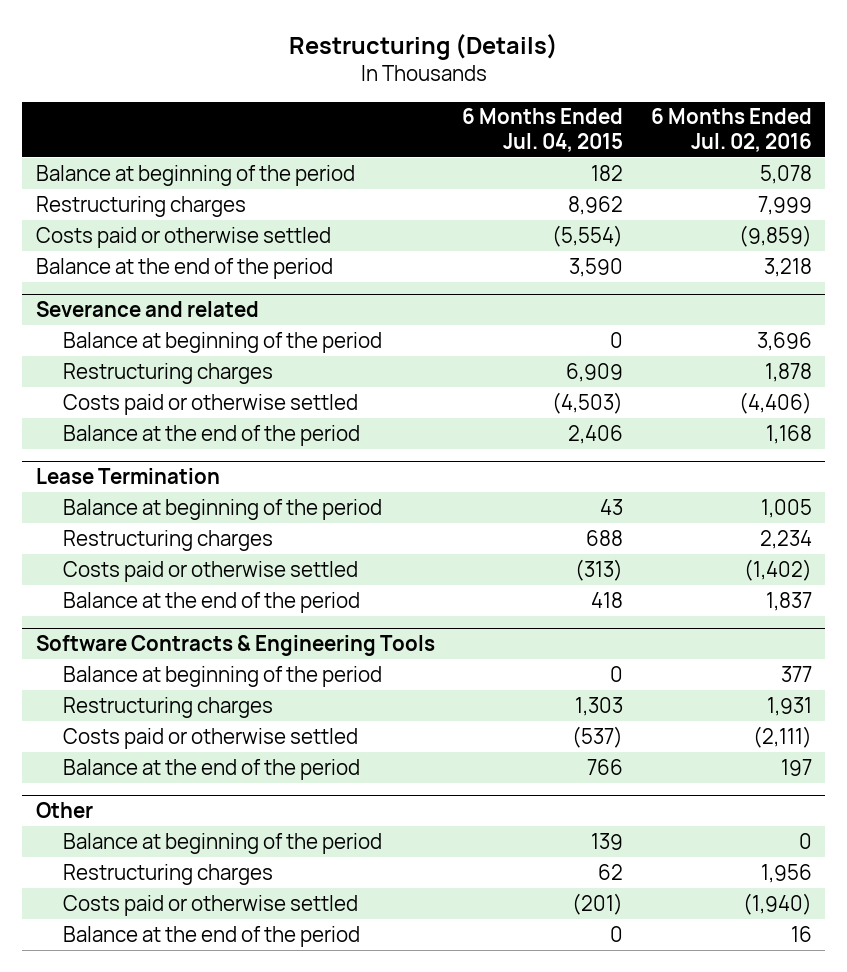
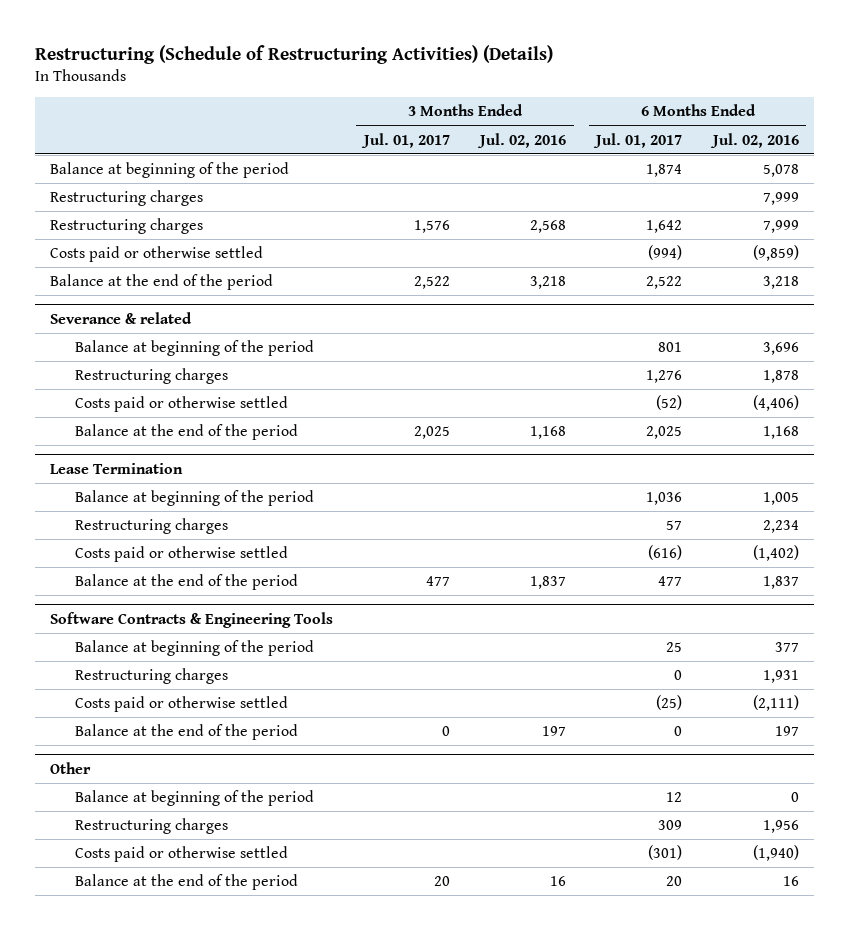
- Restructuring (Details)
+ Restructuring (Schedule of Restructuring Activities) (Details)
- | 6 Months Ended Jul. 04, 2015 | 6 Months Ended Jul. 02, 2016
+ | 3 Months Ended Jul. 01, 2017 | 3 Months Ended Jul. 02, 2016 | 6 Months Ended Jul. 01, 2017 | 6 Months Ended Jul. 02, 2016
+ Restructuring charges | 1,576 | 2,568 | 1,642 | 7,999
- Severance and related
+ Severance & related

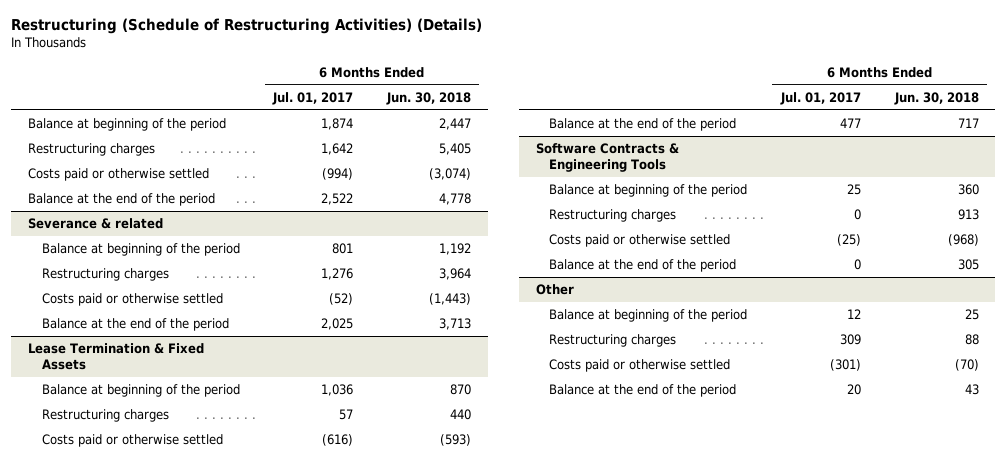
- | 3 Months Ended Jul. 01, 2017 | 3 Months Ended Jul. 02, 2016 | 6 Months Ended Jul. 01, 2017 | 6 Months Ended Jul. 02, 2016
+ | 6 Months Ended Jul. 01, 2017 | 6 Months Ended Jun. 30, 2018
- Restructuring charges | | | | 7,999
- Lease Termination
+ Lease Termination & Fixed Assets

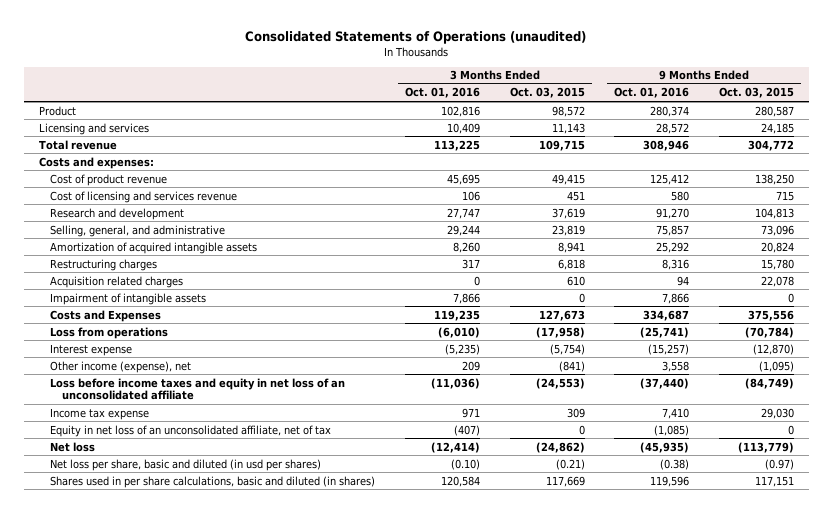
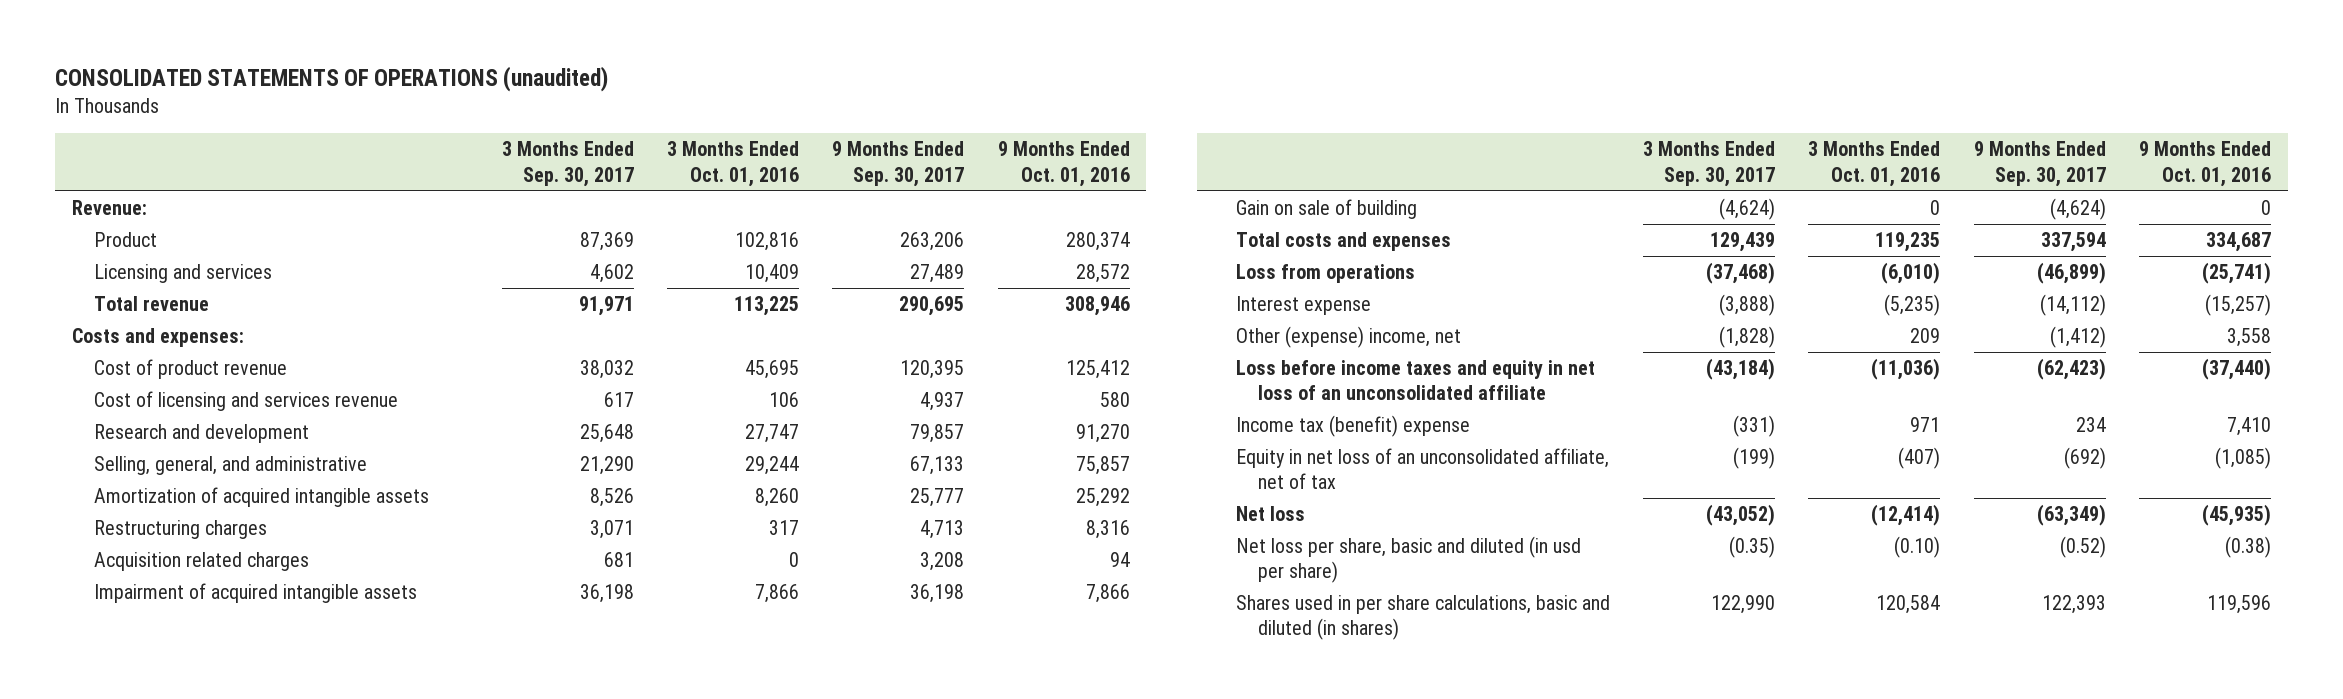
- Consolidated Statements of Operations (unaudited)
+ CONSOLIDATED STATEMENTS OF OPERATIONS (unaudited)
- | 3 Months Ended Oct. 01, 2016 | 3 Months Ended Oct. 03, 2015 | 9 Months Ended Oct. 01, 2016 | 9 Months Ended Oct. 03, 2015
+ | 3 Months Ended Sep. 30, 2017 | 3 Months Ended Oct. 01, 2016 | 9 Months Ended Sep. 30, 2017 | 9 Months Ended Oct. 01, 2016
+ Revenue:
- Impairment of intangible assets | 7,866 | 0 | 7,866 | 0
- Costs and Expenses | 119,235 | 127,673 | 334,687 | 375,556
+ Impairment of acquired intangible assets | 36,198 | 7,866 | 36,198 | 7,866
+ Gain on sale of building | (4,624) | 0 | (4,624) | 0
+ Total costs and expenses | 129,439 | 119,235 | 337,594 | 334,687
- Other income (expense), net | 209 | (841) | 3,558 | (1,095)
+ Other (expense) income, net | (1,828) | 209 | (1,412) | 3,558
- Income tax expense | 971 | 309 | 7,410 | 29,030
+ Income tax (benefit) expense | (331) | 971 | 234 | 7,410
- Net loss per share, basic and diluted (in usd per shares) | (0.10) | (0.21) | (0.38) | (0.97)
+ Net loss per share, basic and diluted (in usd per share) | (0.35) | (0.10) | (0.52) | (0.38)

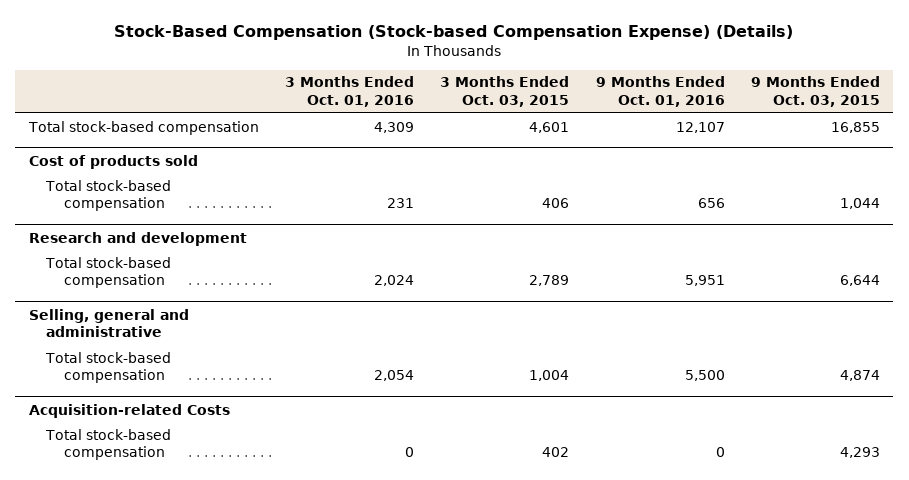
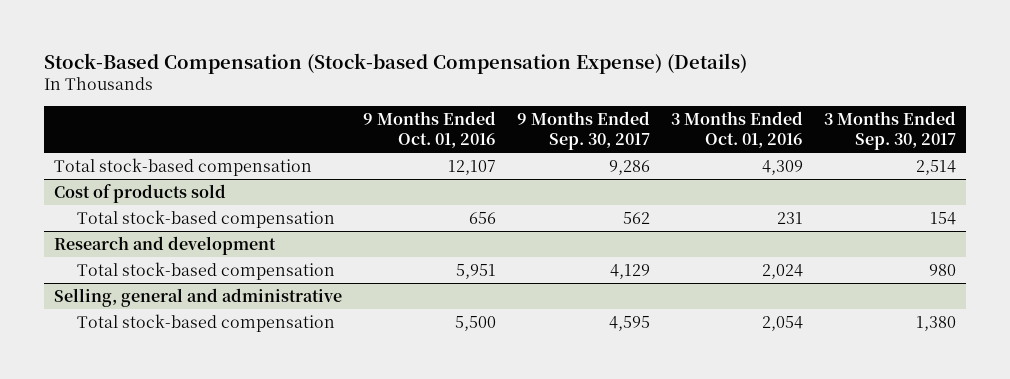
- | 3 Months Ended Oct. 01, 2016 | 3 Months Ended Oct. 03, 2015 | 9 Months Ended Oct. 01, 2016 | 9 Months Ended Oct. 03, 2015
+ | 9 Months Ended Oct. 01, 2016 | 9 Months Ended Sep. 30, 2017 | 3 Months Ended Oct. 01, 2016 | 3 Months Ended Sep. 30, 2017
- Acquisition-related Costs
- Total stock-based compensation | 0 | 402 | 0 | 4,293

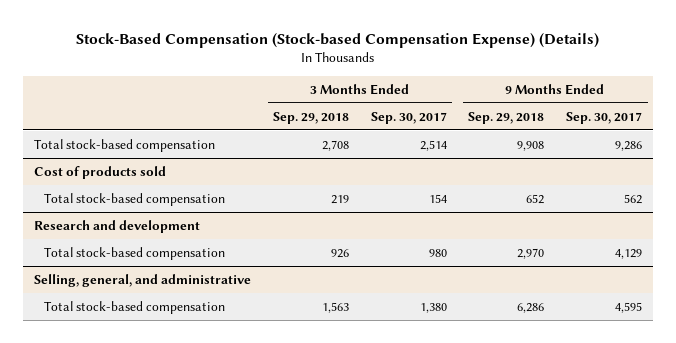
- | 9 Months Ended Oct. 01, 2016 | 9 Months Ended Sep. 30, 2017 | 3 Months Ended Oct. 01, 2016 | 3 Months Ended Sep. 30, 2017
+ | 3 Months Ended Sep. 29, 2018 | 3 Months Ended Sep. 30, 2017 | 9 Months Ended Sep. 29, 2018 | 9 Months Ended Sep. 30, 2017
- Selling, general and administrative
+ Selling, general, and administrative

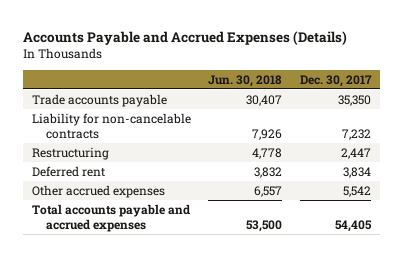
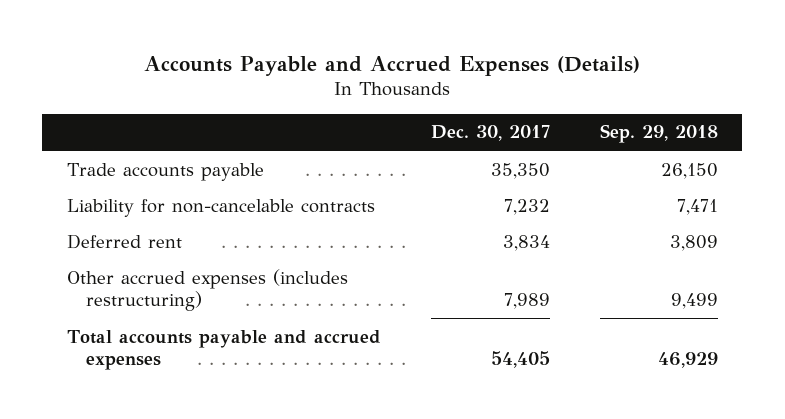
- | Jun. 30, 2018 | Dec. 30, 2017
+ | Dec. 30, 2017 | Sep. 29, 2018
- Restructuring | 4,778 | 2,447
- Other accrued expenses | 6,557 | 5,542
+ Other accrued expenses (includes restructuring) | 7,989 | 9,499

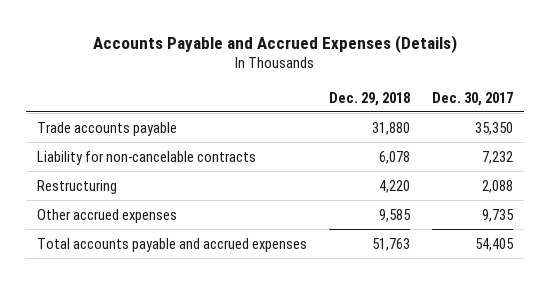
- | Dec. 30, 2017 | Sep. 29, 2018
+ | Dec. 29, 2018 | Dec. 30, 2017
- Deferred rent | 3,834 | 3,809
- Other accrued expenses (includes restructuring) | 7,989 | 9,499
+ Restructuring | 4,220 | 2,088
+ Other accrued expenses | 9,585 | 9,735

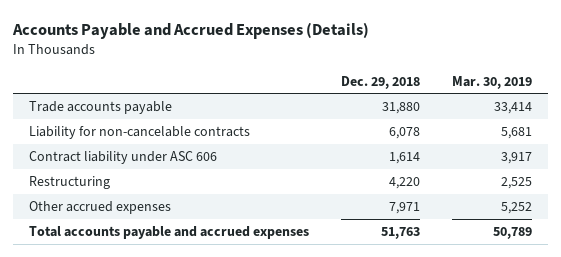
- | Dec. 29, 2018 | Dec. 30, 2017
+ | Dec. 29, 2018 | Mar. 30, 2019
+ Contract liability under ASC 606 | 1,614 | 3,917
- Other accrued expenses | 9,585 | 9,735
+ Other accrued expenses | 7,971 | 5,252

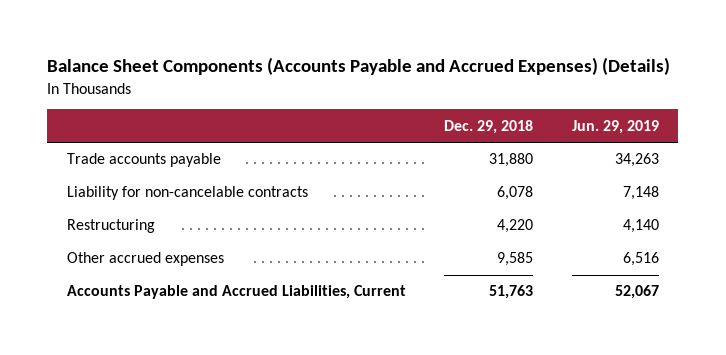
- Accounts Payable and Accrued Expenses (Details)
+ Balance Sheet Components (Accounts Payable and Accrued Expenses) (Details)
- | Dec. 29, 2018 | Mar. 30, 2019
+ | Dec. 29, 2018 | Jun. 29, 2019
- Contract liability under ASC 606 | 1,614 | 3,917
- Other accrued expenses | 7,971 | 5,252
- Total accounts payable and accrued expenses | 51,763 | 50,789
+ Other accrued expenses | 9,585 | 6,516
+ Accounts Payable and Accrued Liabilities, Current | 51,763 | 52,067

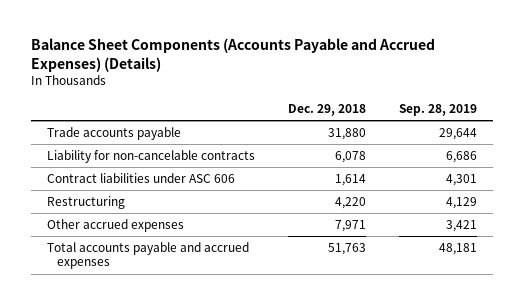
- | Dec. 29, 2018 | Jun. 29, 2019
+ | Dec. 29, 2018 | Sep. 28, 2019
+ Contract liabilities under ASC 606 | 1,614 | 4,301
- Other accrued expenses | 9,585 | 6,516
- Accounts Payable and Accrued Liabilities, Current | 51,763 | 52,067
+ Other accrued expenses | 7,971 | 3,421
+ Total accounts payable and accrued expenses | 51,763 | 48,181

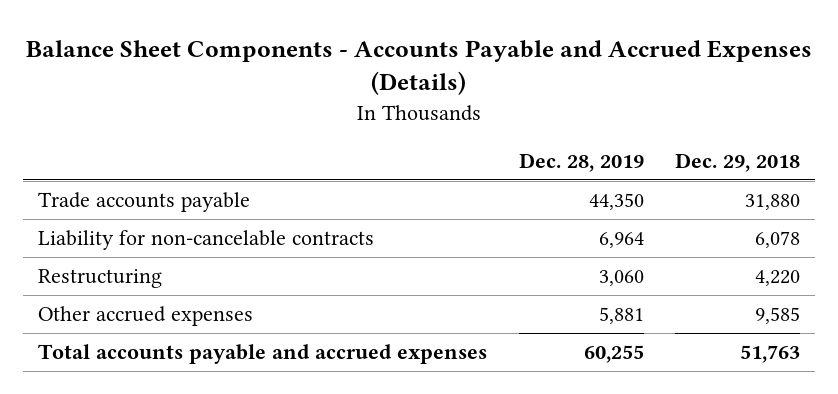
- Balance Sheet Components (Accounts Payable and Accrued Expenses) (Details)
+ Balance Sheet Components - Accounts Payable and Accrued Expenses (Details)
- | Dec. 29, 2018 | Sep. 28, 2019
+ | Dec. 28, 2019 | Dec. 29, 2018
- Contract liabilities under ASC 606 | 1,614 | 4,301
- Other accrued expenses | 7,971 | 3,421
+ Other accrued expenses | 5,881 | 9,585

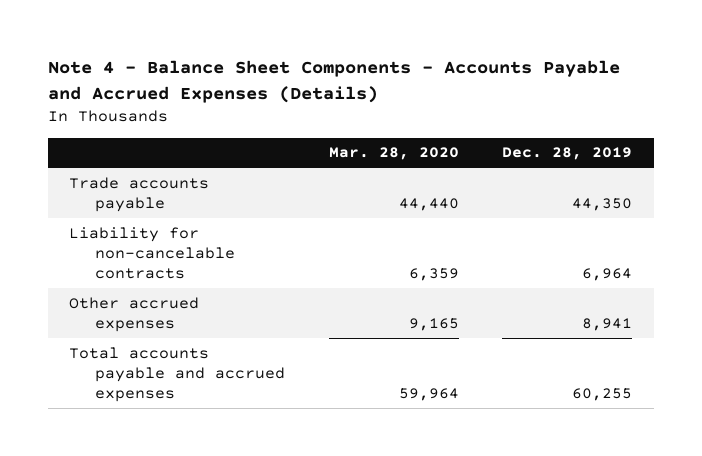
- Balance Sheet Components - Accounts Payable and Accrued Expenses (Details)
+ Note 4 - Balance Sheet Components - Accounts Payable and Accrued Expenses (Details)
- | Dec. 28, 2019 | Dec. 29, 2018
+ | Mar. 28, 2020 | Dec. 28, 2019
- Restructuring | 3,060 | 4,220
- Other accrued expenses | 5,881 | 9,585
+ Other accrued expenses | 9,165 | 8,941

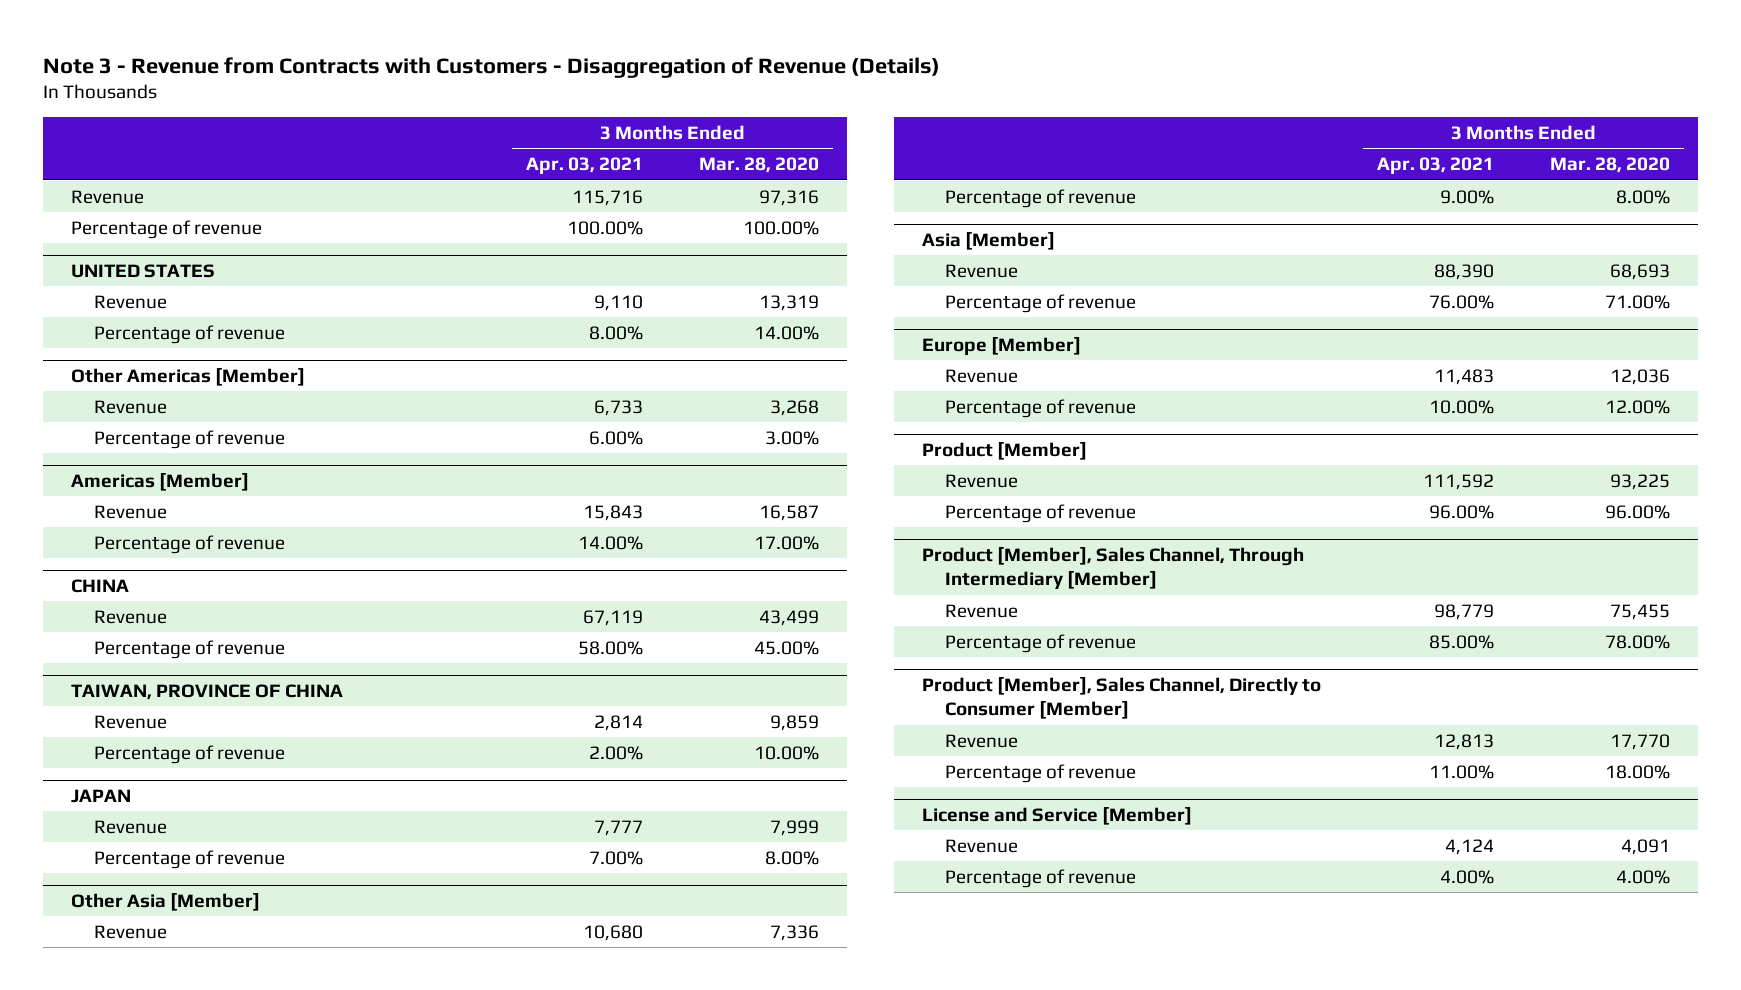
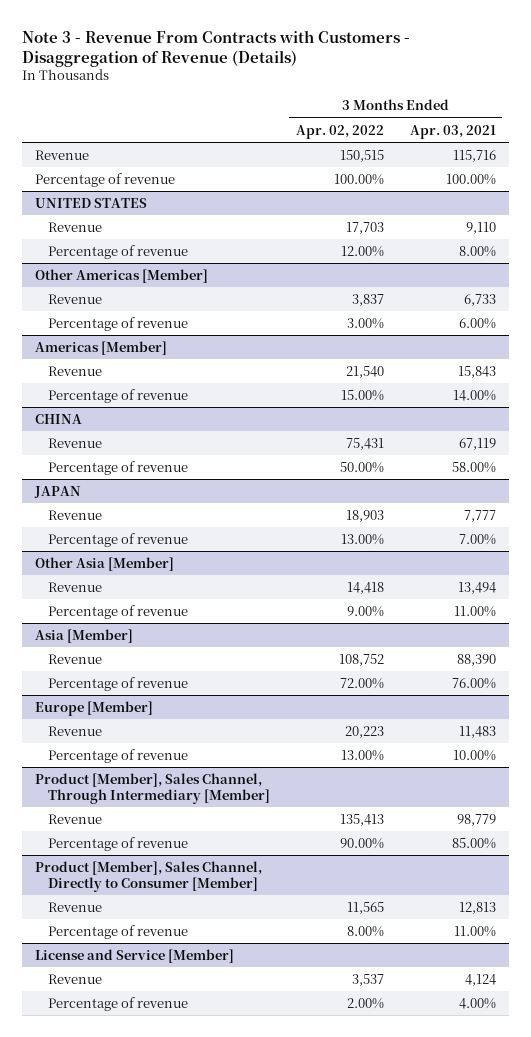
- Note 3 - Revenue from Contracts with Customers - Disaggregation of Revenue (Details)
+ Note 3 - Revenue From Contracts with Customers - Disaggregation of Revenue (Details)
- | 3 Months Ended Apr. 03, 2021 | 3 Months Ended Mar. 28, 2020
+ | 3 Months Ended Apr. 02, 2022 | 3 Months Ended Apr. 03, 2021
- TAIWAN, PROVINCE OF CHINA
- Revenue | 2,814 | 9,859
- Percentage of revenue | 2.00% | 10.00%
@ Other Asia [Member]
- Revenue | 10,680 | 7,336
- Percentage of revenue | 9.00% | 8.00%
+ Revenue | 14,418 | 13,494
+ Percentage of revenue | 9.00% | 11.00%
- Product [Member]
- Revenue | 111,592 | 93,225
- Percentage of revenue | 96.00% | 96.00%

